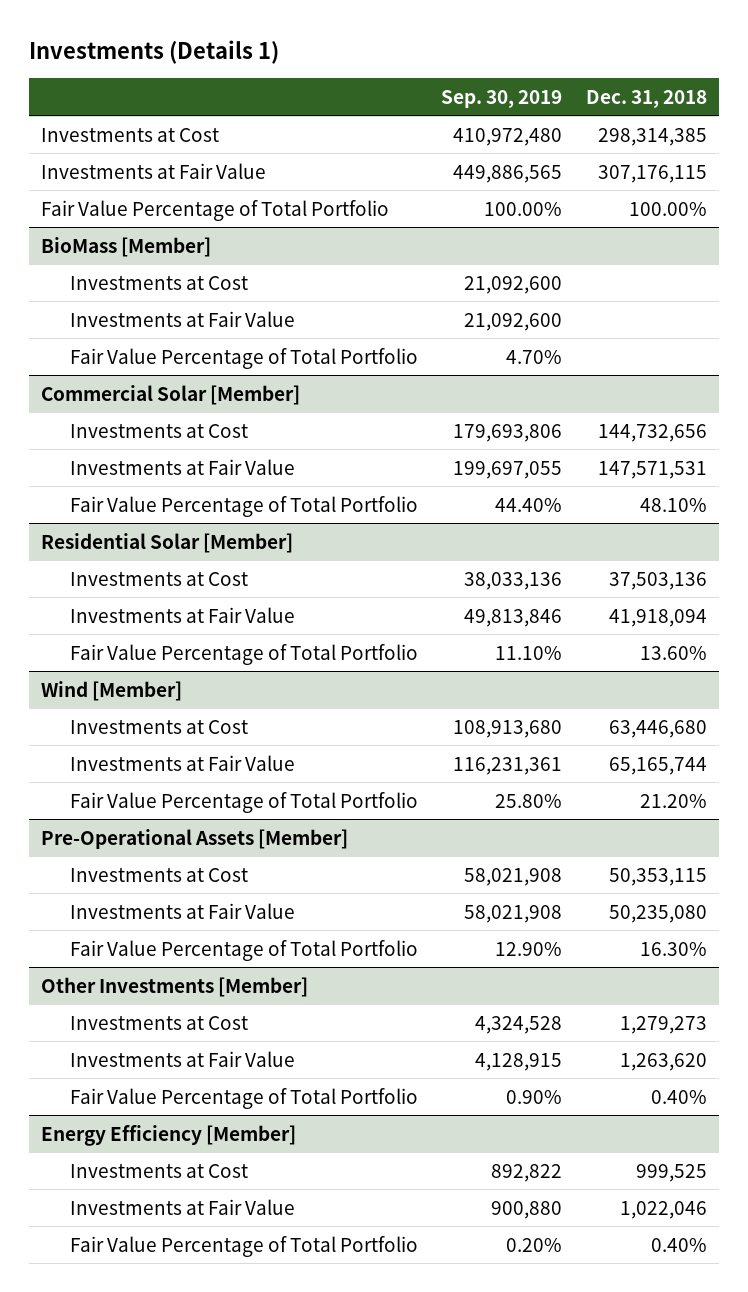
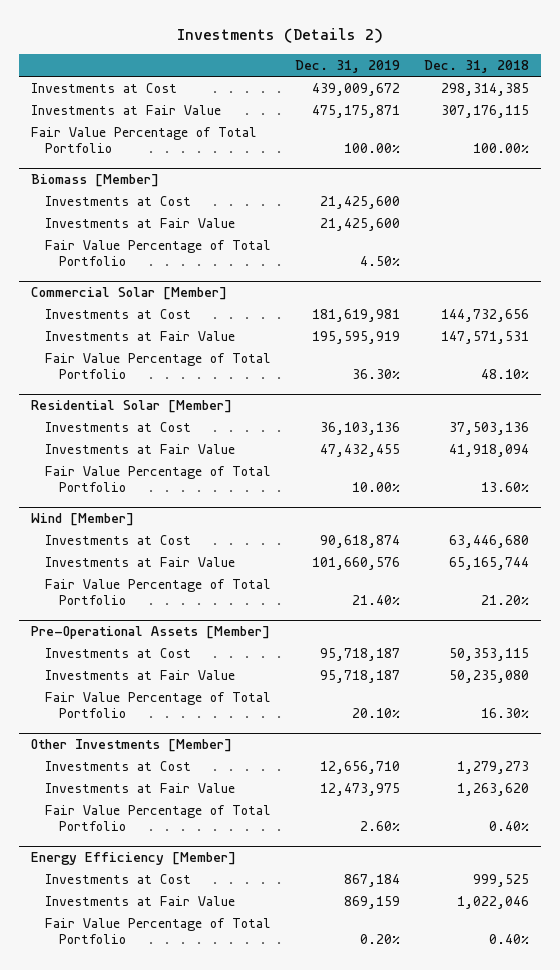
- Investments (Details 1)
+ Investments (Details 2)
- | Sep. 30, 2019 | Dec. 31, 2018
+ | Dec. 31, 2019 | Dec. 31, 2018
- BioMass [Member]
+ Biomass [Member]

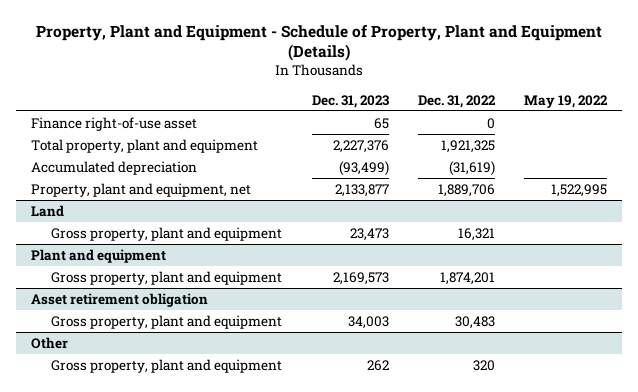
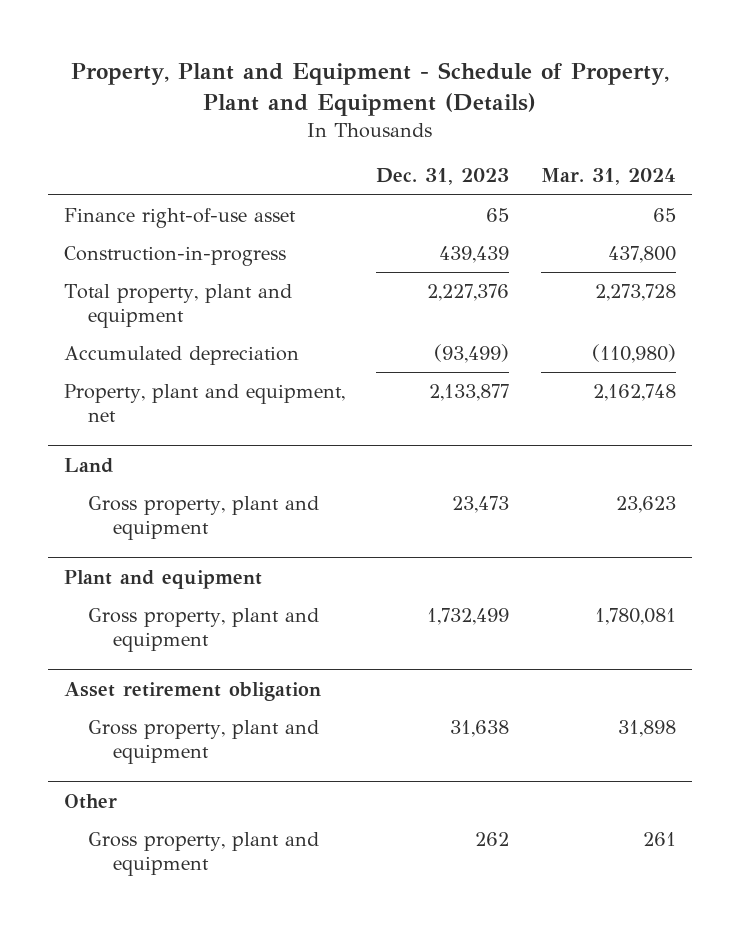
- | Dec. 31, 2023 | Dec. 31, 2022 | May 19, 2022
+ | Dec. 31, 2023 | Mar. 31, 2024
+ Construction-in-progress | 439,439 | 437,800
@ Plant and equipment
- Gross property, plant and equipment | 2,169,573 | 1,874,201 |
+ Gross property, plant and equipment | 1,732,499 | 1,780,081
@ Asset retirement obligation
- Gross property, plant and equipment | 34,003 | 30,483 |
+ Gross property, plant and equipment | 31,638 | 31,898

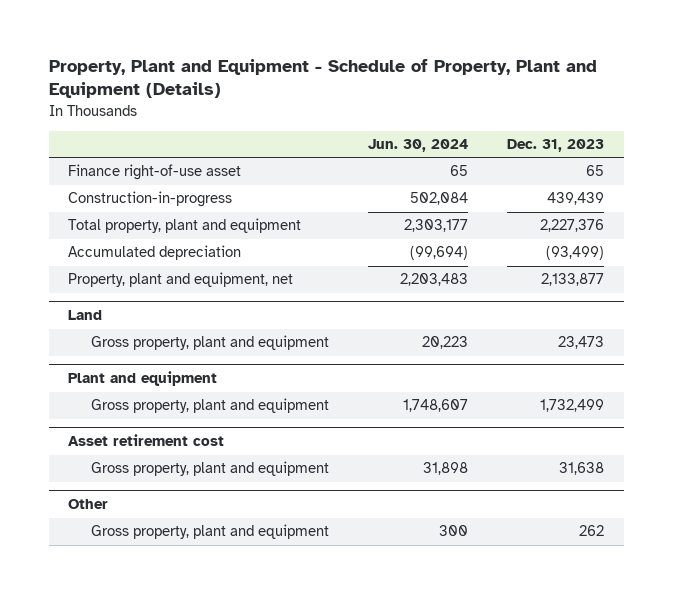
- | Dec. 31, 2023 | Mar. 31, 2024
+ | Jun. 30, 2024 | Dec. 31, 2023
- Asset retirement obligation
+ Asset retirement cost

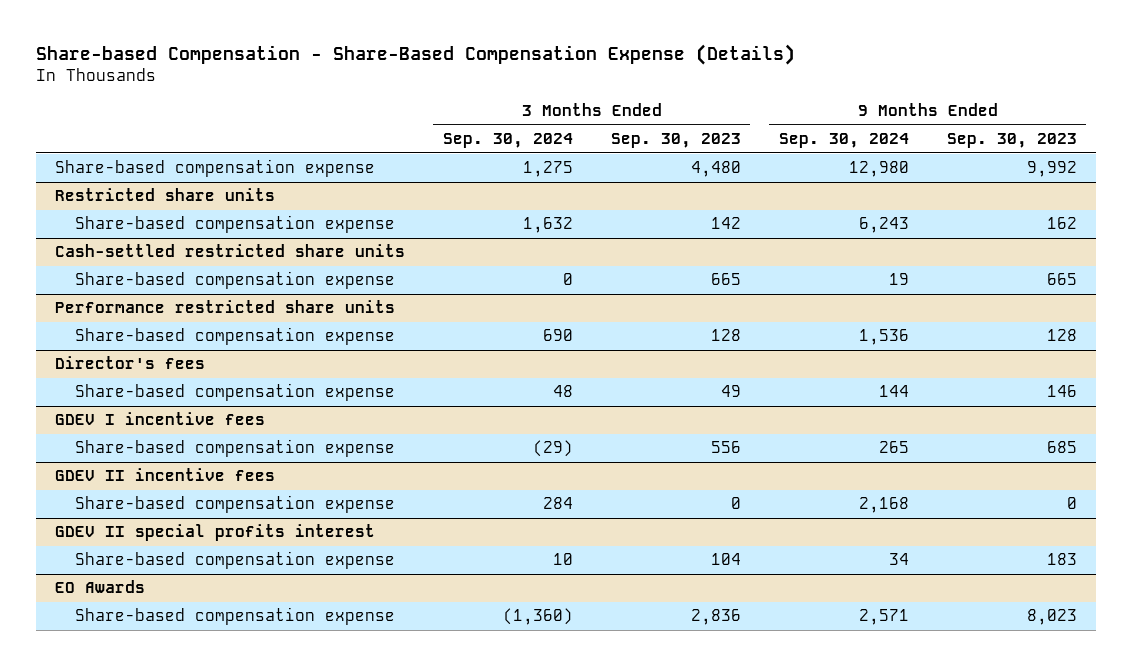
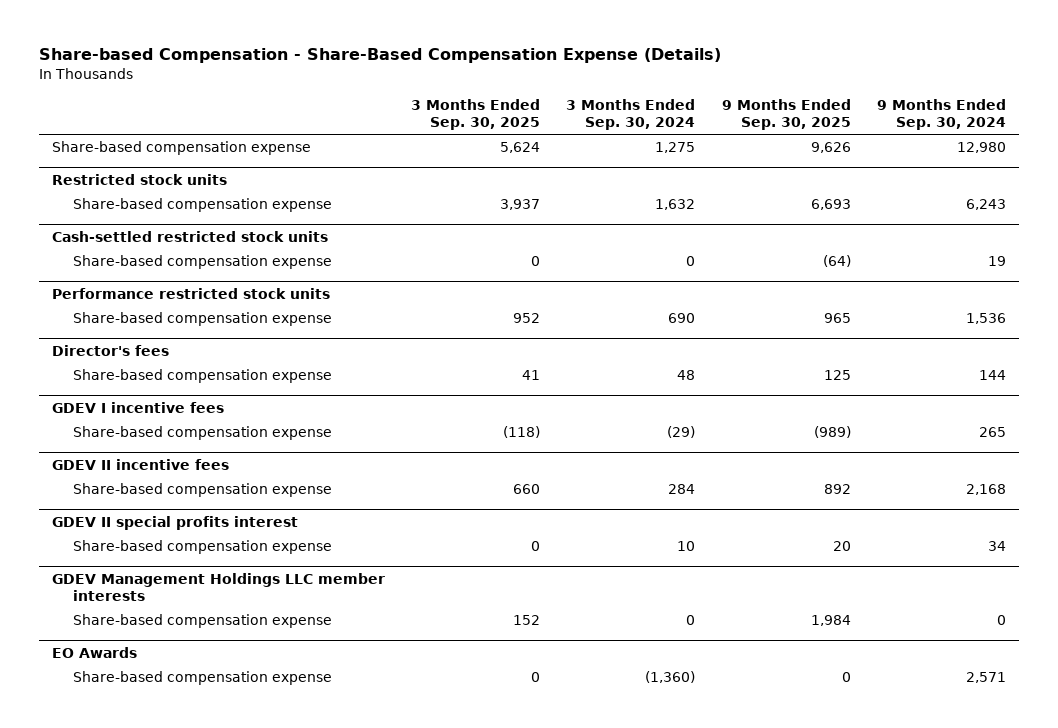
- | 3 Months Ended Sep. 30, 2024 | 3 Months Ended Sep. 30, 2023 | 9 Months Ended Sep. 30, 2024 | 9 Months Ended Sep. 30, 2023
+ | 3 Months Ended Sep. 30, 2025 | 3 Months Ended Sep. 30, 2024 | 9 Months Ended Sep. 30, 2025 | 9 Months Ended Sep. 30, 2024
- Restricted share units
+ Restricted stock units
- Cash-settled restricted share units
+ Cash-settled restricted stock units
- Performance restricted share units
+ Performance restricted stock units
+ GDEV Management Holdings LLC member interests
+ Share-based compensation expense | 152 | 0 | 1,984 | 0

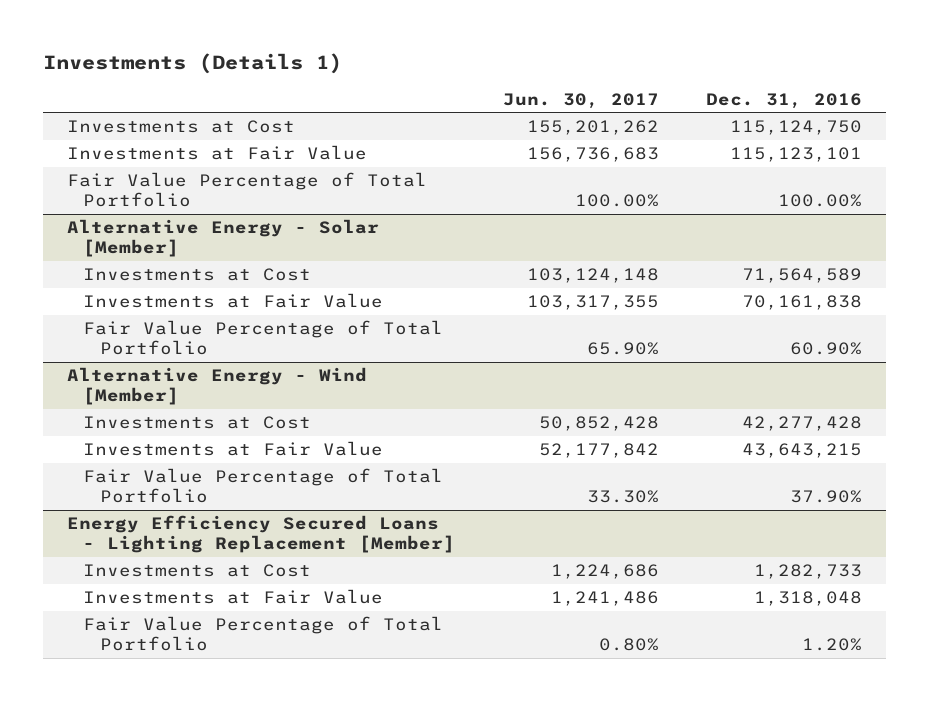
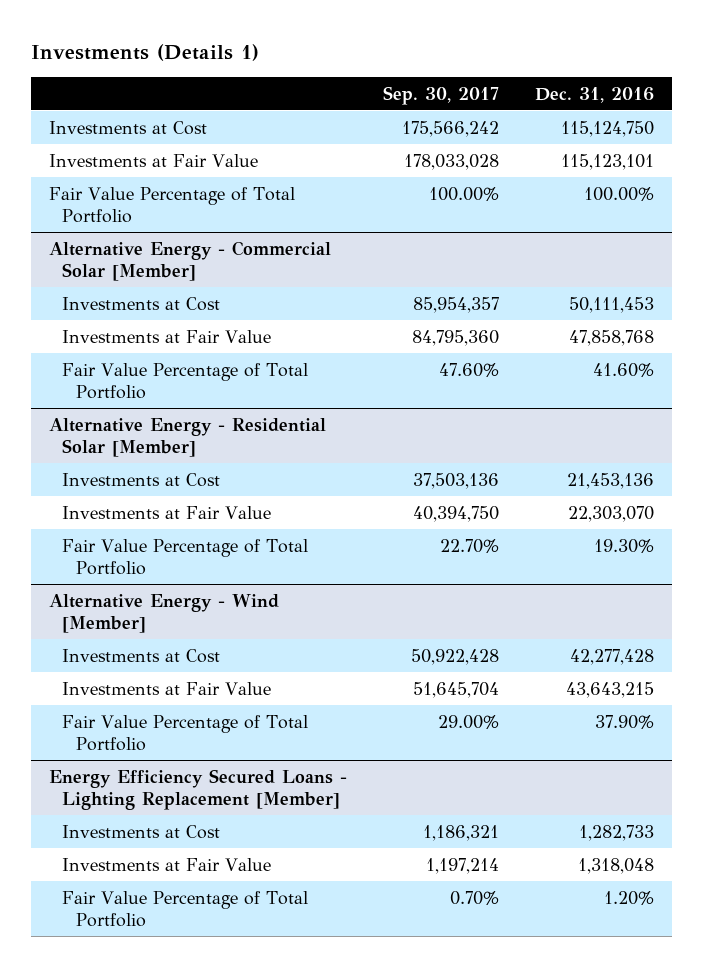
- | Jun. 30, 2017 | Dec. 31, 2016
+ | Sep. 30, 2017 | Dec. 31, 2016
- Alternative Energy - Solar [Member]
- Investments at Cost | 103,124,148 | 71,564,589
- Investments at Fair Value | 103,317,355 | 70,161,838
- Fair Value Percentage of Total Portfolio | 65.90% | 60.90%
+ Alternative Energy - Commercial Solar [Member]
+ Investments at Cost | 85,954,357 | 50,111,453
+ Investments at Fair Value | 84,795,360 | 47,858,768
+ Fair Value Percentage of Total Portfolio | 47.60% | 41.60%
+ Alternative Energy - Residential Solar [Member]
+ Investments at Cost | 37,503,136 | 21,453,136
+ Investments at Fair Value | 40,394,750 | 22,303,070
+ Fair Value Percentage of Total Portfolio | 22.70% | 19.30%

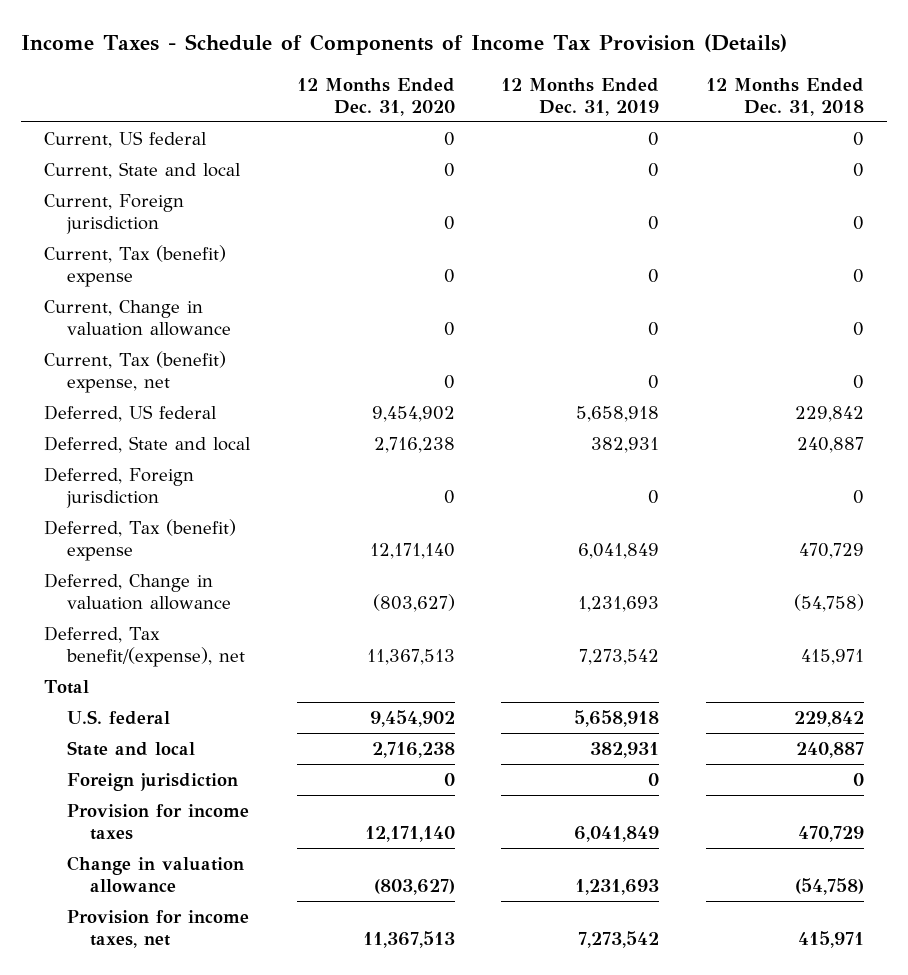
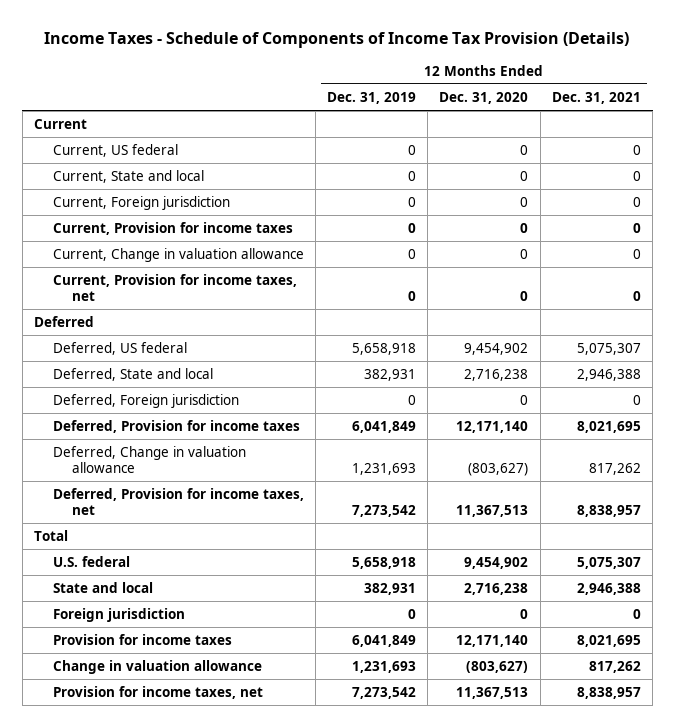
- | 12 Months Ended Dec. 31, 2020 | 12 Months Ended Dec. 31, 2019 | 12 Months Ended Dec. 31, 2018
+ | 12 Months Ended Dec. 31, 2019 | 12 Months Ended Dec. 31, 2020 | 12 Months Ended Dec. 31, 2021
+ Current
- Current, Tax (benefit) expense | 0 | 0 | 0
+ Current, Provision for income taxes | 0 | 0 | 0
- Current, Tax (benefit) expense, net | 0 | 0 | 0
+ Current, Provision for income taxes, net | 0 | 0 | 0
+ Deferred
- Deferred, Tax (benefit) expense | 12,171,140 | 6,041,849 | 470,729
+ Deferred, Provision for income taxes | 6,041,849 | 12,171,140 | 8,021,695
- Deferred, Tax benefit/(expense), net | 11,367,513 | 7,273,542 | 415,971
+ Deferred, Provision for income taxes, net | 7,273,542 | 11,367,513 | 8,838,957

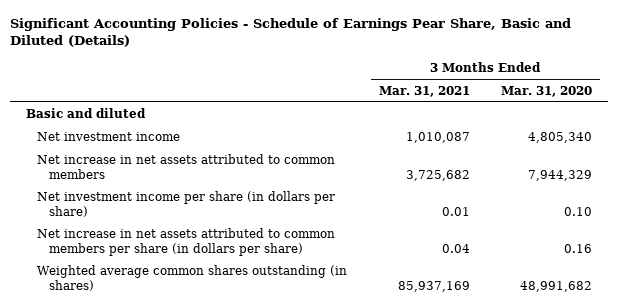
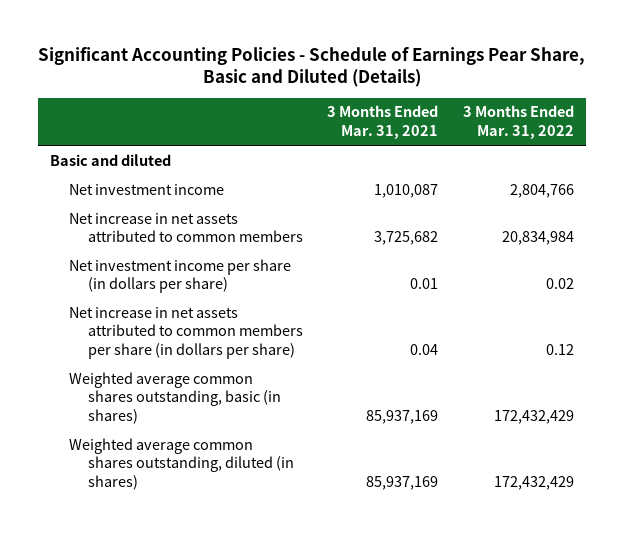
- | 3 Months Ended Mar. 31, 2021 | 3 Months Ended Mar. 31, 2020
+ | 3 Months Ended Mar. 31, 2021 | 3 Months Ended Mar. 31, 2022
- Weighted average common shares outstanding (in shares) | 85,937,169 | 48,991,682
+ Weighted average common shares outstanding, basic (in shares) | 85,937,169 | 172,432,429
+ Weighted average common shares outstanding, diluted (in shares) | 85,937,169 | 172,432,429

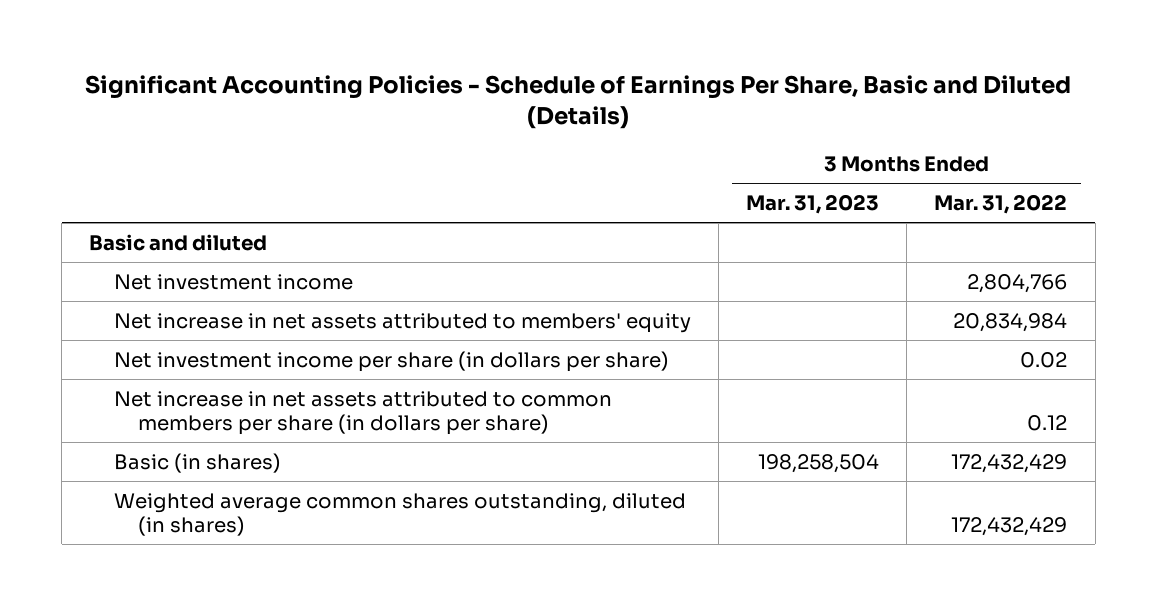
- Significant Accounting Policies - Schedule of Earnings Pear Share, Basic and Diluted (Details)
+ Significant Accounting Policies - Schedule of Earnings Per Share, Basic and Diluted (Details)
- | 3 Months Ended Mar. 31, 2021 | 3 Months Ended Mar. 31, 2022
+ | 3 Months Ended Mar. 31, 2023 | 3 Months Ended Mar. 31, 2022
- Net increase in net assets attributed to common members | 3,725,682 | 20,834,984
+ Net increase in net assets attributed to members' equity | | 20,834,984
- Weighted average common shares outstanding, basic (in shares) | 85,937,169 | 172,432,429
+ Basic (in shares) | 198,258,504 | 172,432,429

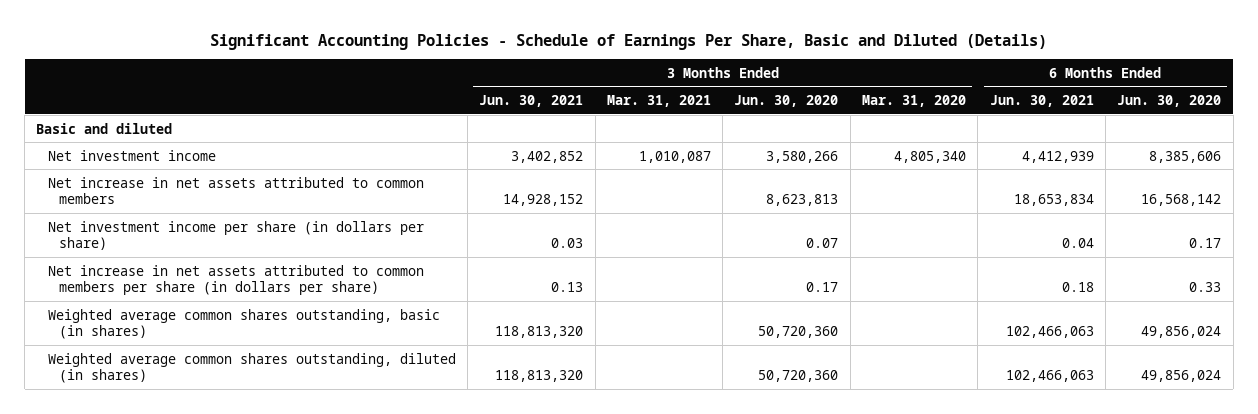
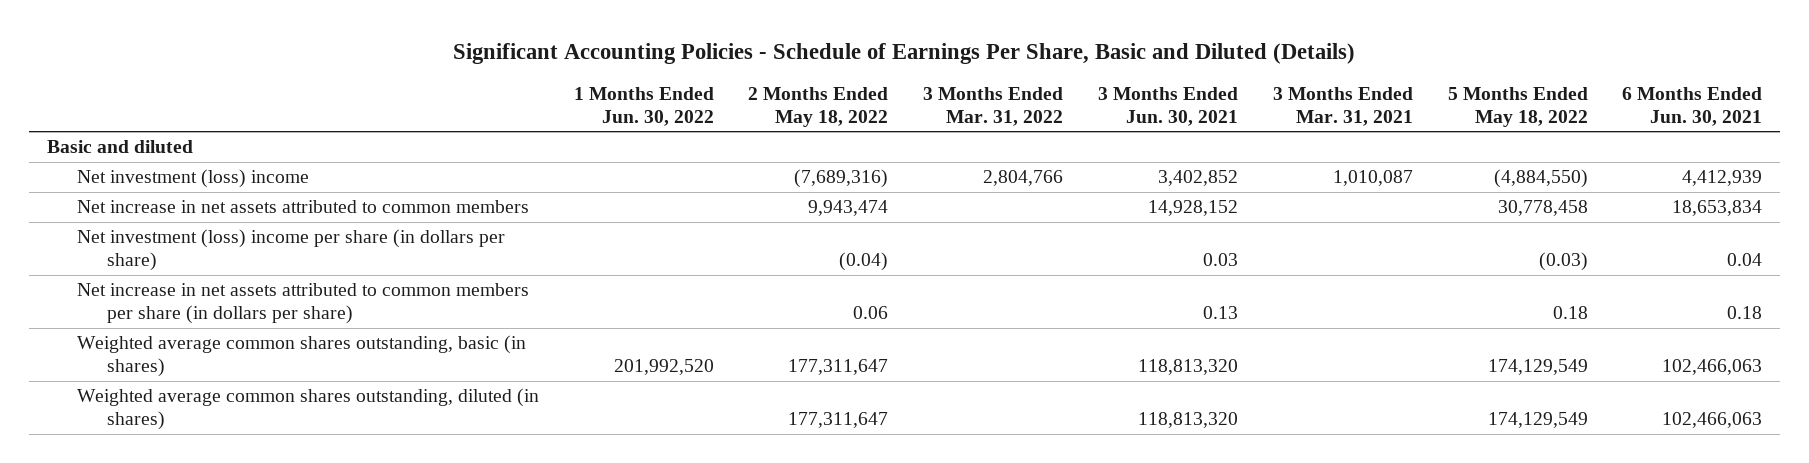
- | 3 Months Ended Jun. 30, 2021 | 3 Months Ended Mar. 31, 2021 | 3 Months Ended Jun. 30, 2020 | 3 Months Ended Mar. 31, 2020 | 6 Months Ended Jun. 30, 2021 | 6 Months Ended Jun. 30, 2020
+ | 1 Months Ended Jun. 30, 2022 | 2 Months Ended May 18, 2022 | 3 Months Ended Mar. 31, 2022 | 3 Months Ended Jun. 30, 2021 | 3 Months Ended Mar. 31, 2021 | 5 Months Ended May 18, 2022 | 6 Months Ended Jun. 30, 2021
- Net investment income | 3,402,852 | 1,010,087 | 3,580,266 | 4,805,340 | 4,412,939 | 8,385,606
+ Net investment (loss) income | | (7,689,316) | 2,804,766 | 3,402,852 | 1,010,087 | (4,884,550) | 4,412,939
- Net investment income per share (in dollars per share) | 0.03 | | 0.07 | | 0.04 | 0.17
+ Net investment (loss) income per share (in dollars per share) | | (0.04) | | 0.03 | | (0.03) | 0.04

